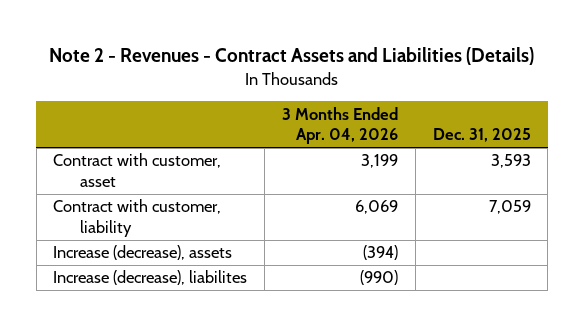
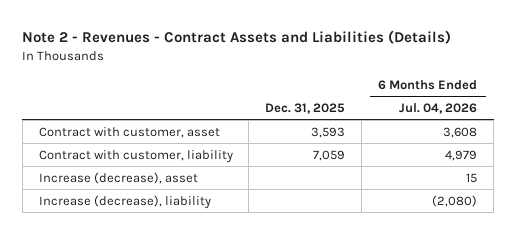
- | 3 Months Ended Apr. 04, 2026 | Dec. 31, 2025
+ | Dec. 31, 2025 | 6 Months Ended Jul. 04, 2026
- Increase (decrease), assets | (394) |
- Increase (decrease), liabilites | (990) |
+ Increase (decrease), asset | | 15
+ Increase (decrease), liability | | (2,080)

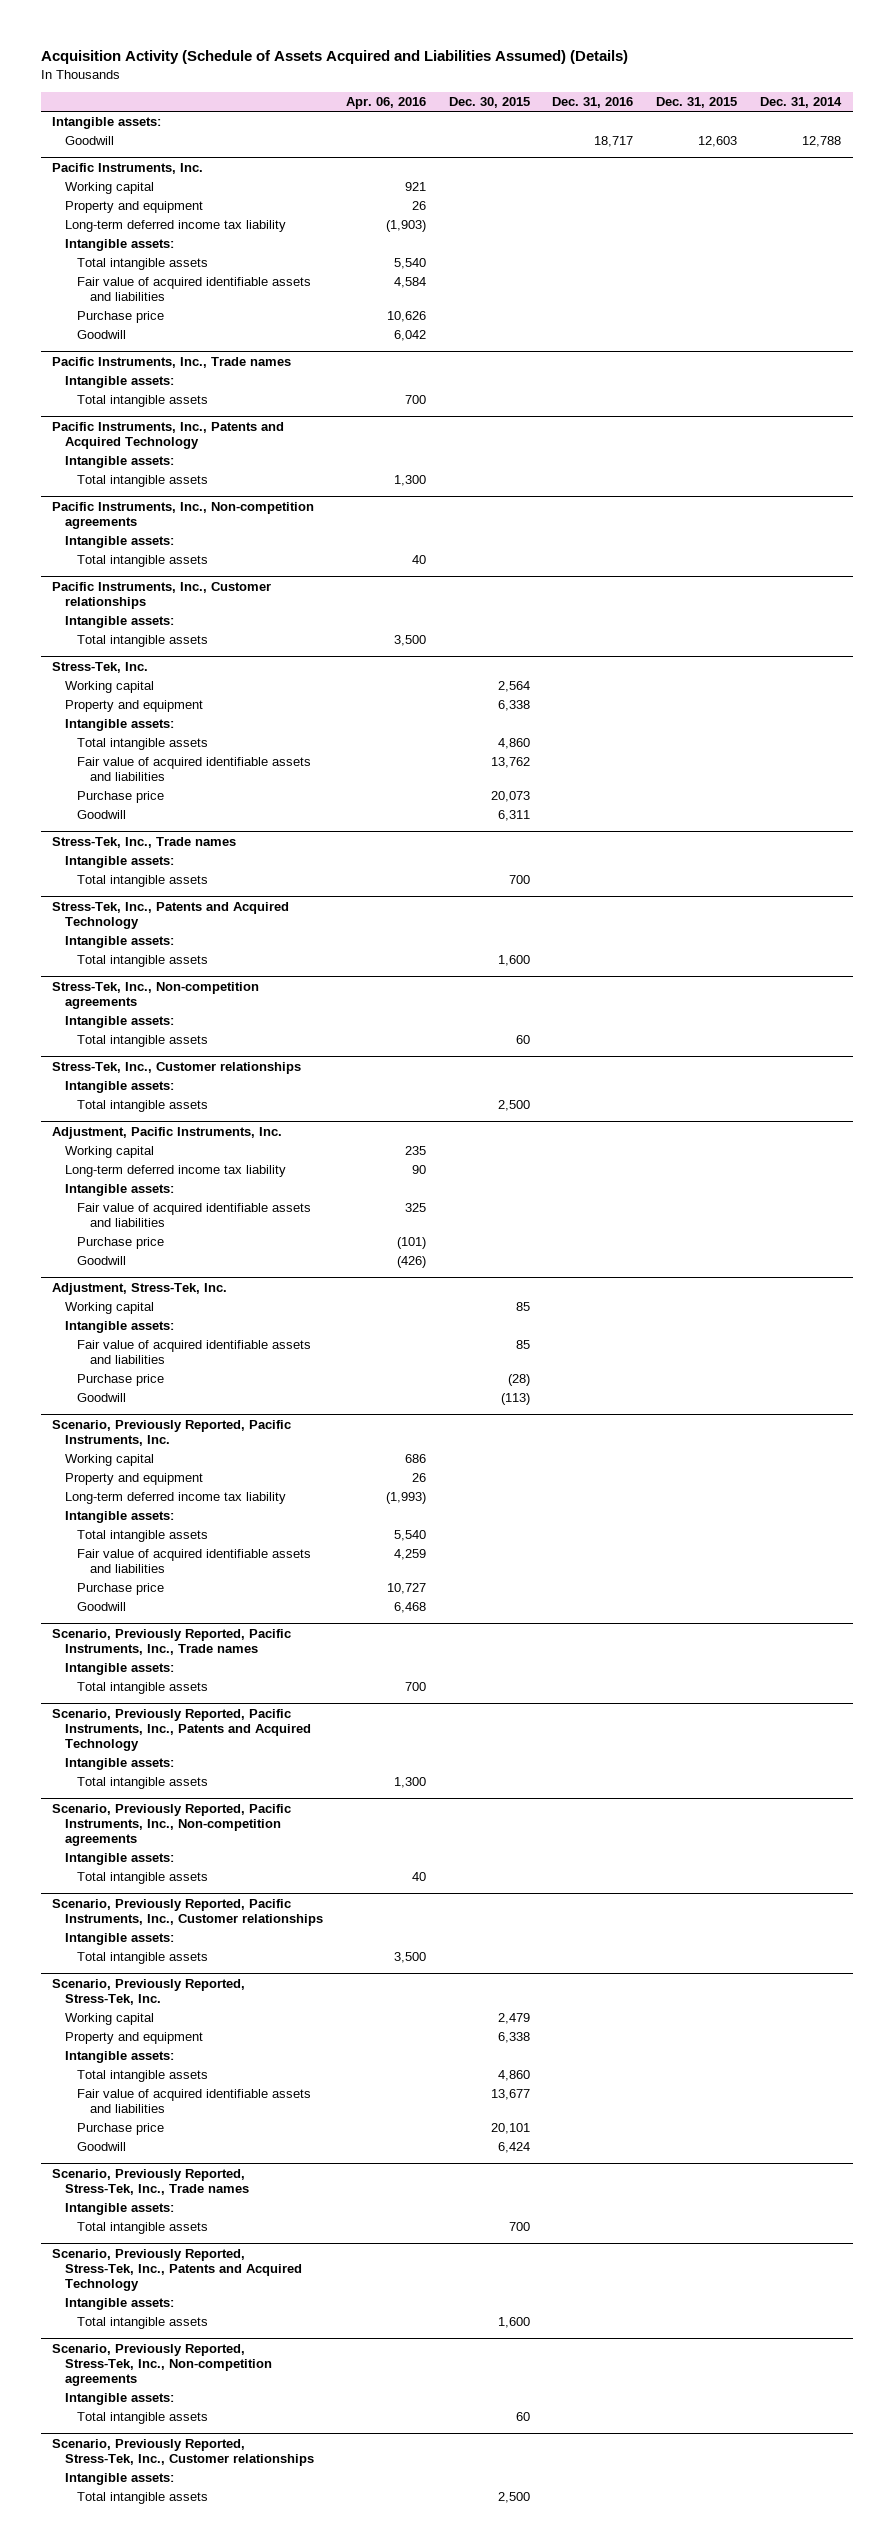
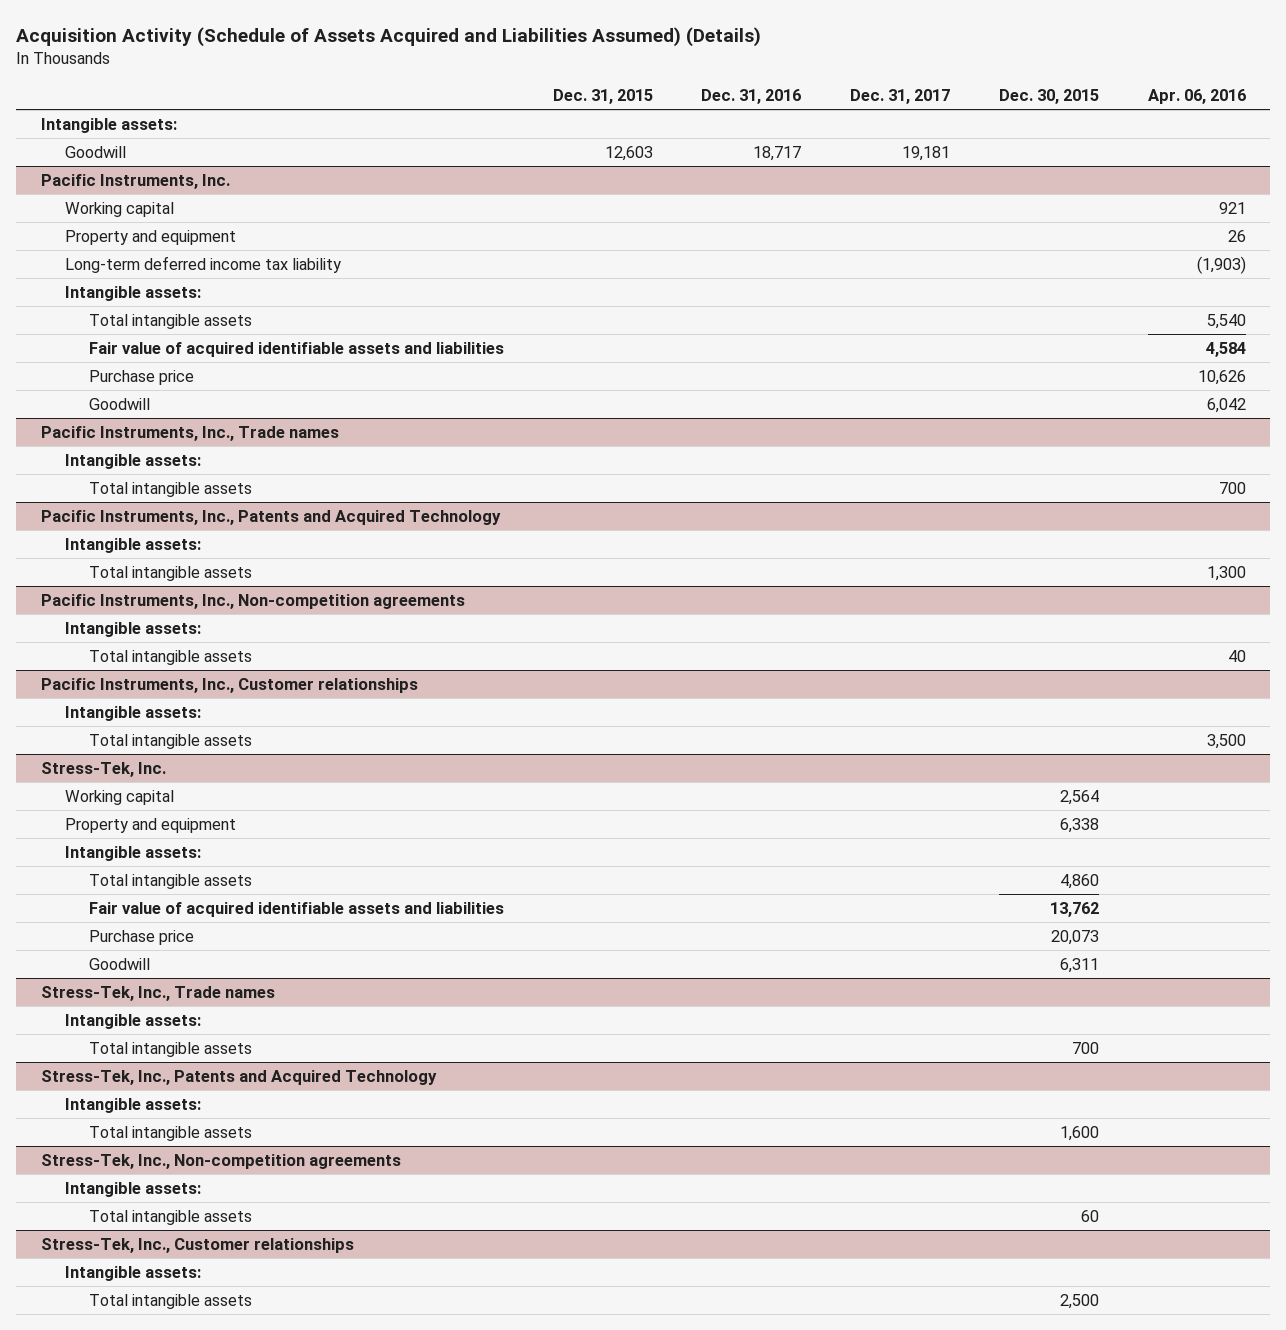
- | Apr. 06, 2016 | Dec. 30, 2015 | Dec. 31, 2016 | Dec. 31, 2015 | Dec. 31, 2014
+ | Dec. 31, 2015 | Dec. 31, 2016 | Dec. 31, 2017 | Dec. 30, 2015 | Apr. 06, 2016
- Adjustment, Pacific Instruments, Inc.
- Working capital | 235 | | | |
- Long-term deferred income tax liability | 90 | | | |
- Intangible assets:
- Fair value of acquired identifiable assets and liabilities | 325 | | | |
- Purchase price | (101) | | | |
- Goodwill | (426) | | | |
- Adjustment, Stress-Tek, Inc.
- Working capital | | 85 | | |
- Intangible assets:
- Fair value of acquired identifiable assets and liabilities | | 85 | | |
- Purchase price | | (28) | | |
- Goodwill | | (113) | | |
- Scenario, Previously Reported, Pacific Instruments, Inc.
- Working capital | 686 | | | |
- Property and equipment | 26 | | | |
- Long-term deferred income tax liability | (1,993) | | | |
- Intangible assets:
- Total intangible assets | 5,540 | | | |
- Fair value of acquired identifiable assets and liabilities | 4,259 | | | |
- Purchase price | 10,727 | | | |
- Goodwill | 6,468 | | | |
- Scenario, Previously Reported, Pacific Instruments, Inc., Trade names
- Intangible assets:
- Total intangible assets | 700 | | | |
- Scenario, Previously Reported, Pacific Instruments, Inc., Patents and Acquired Technology
- Intangible assets:
- Total intangible assets | 1,300 | | | |
- Scenario, Previously Reported, Pacific Instruments, Inc., Non-competition agreements
- Intangible assets:
- Total intangible assets | 40 | | | |
- Scenario, Previously Reported, Pacific Instruments, Inc., Customer relationships
- Intangible assets:
- Total intangible assets | 3,500 | | | |
- Scenario, Previously Reported, Stress-Tek, Inc.
- Working capital | | 2,479 | | |
- Property and equipment | | 6,338 | | |
- Intangible assets:
- Total intangible assets | | 4,860 | | |
- Fair value of acquired identifiable assets and liabilities | | 13,677 | | |
- Purchase price | | 20,101 | | |
- Goodwill | | 6,424 | | |
- Scenario, Previously Reported, Stress-Tek, Inc., Trade names
- Intangible assets:
- Total intangible assets | | 700 | | |
- Scenario, Previously Reported, Stress-Tek, Inc., Patents and Acquired Technology
- Intangible assets:
- Total intangible assets | | 1,600 | | |
- Scenario, Previously Reported, Stress-Tek, Inc., Non-competition agreements
- Intangible assets:
- Total intangible assets | | 60 | | |
- Scenario, Previously Reported, Stress-Tek, Inc., Customer relationships
- Intangible assets:
- Total intangible assets | | 2,500 | | |

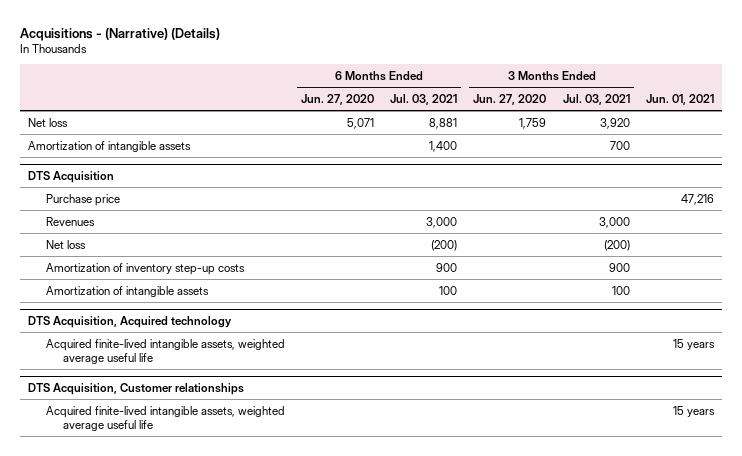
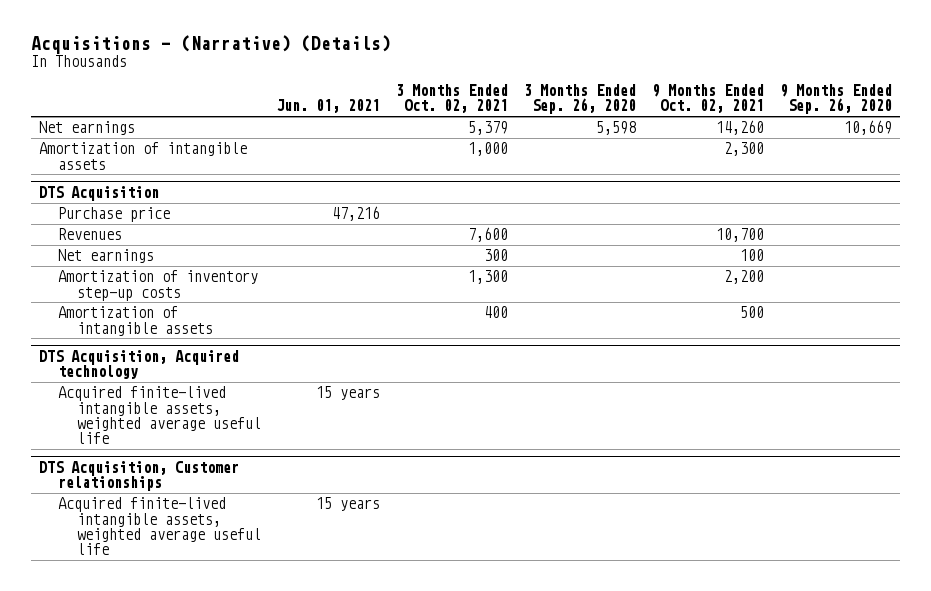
- | 6 Months Ended Jun. 27, 2020 | 6 Months Ended Jul. 03, 2021 | 3 Months Ended Jun. 27, 2020 | 3 Months Ended Jul. 03, 2021 | Jun. 01, 2021
+ | Jun. 01, 2021 | 3 Months Ended Oct. 02, 2021 | 3 Months Ended Sep. 26, 2020 | 9 Months Ended Oct. 02, 2021 | 9 Months Ended Sep. 26, 2020
- Net loss | 5,071 | 8,881 | 1,759 | 3,920 |
+ Net earnings | | 5,379 | 5,598 | 14,260 | 10,669
@ DTS Acquisition
- Net loss | | (200) | | (200) |
+ Net earnings | | 300 | | 100 |

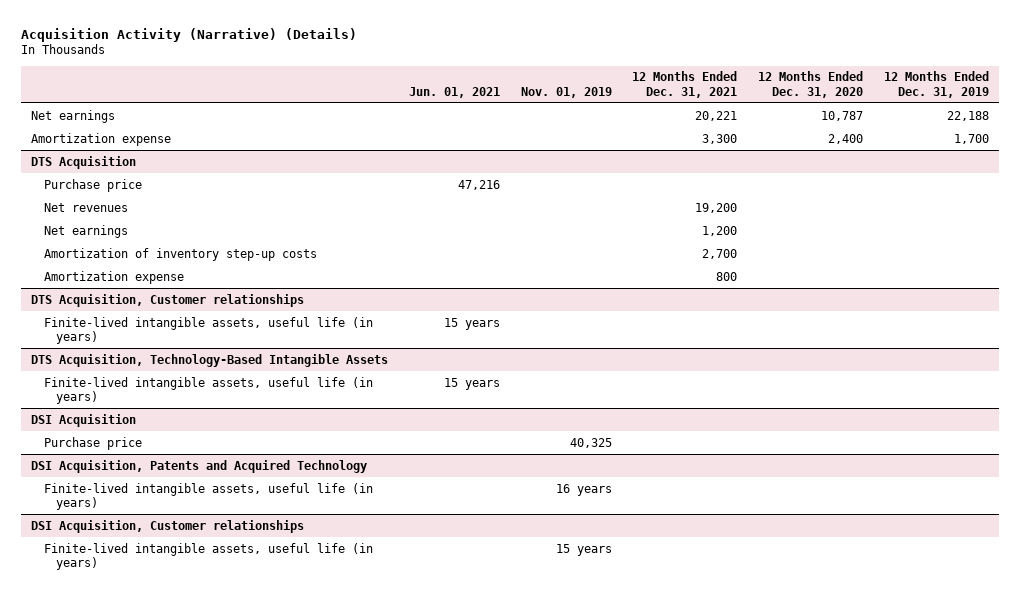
- Acquisitions - (Narrative) (Details)
+ Acquisition Activity (Narrative) (Details)
- | Jun. 01, 2021 | 3 Months Ended Oct. 02, 2021 | 3 Months Ended Sep. 26, 2020 | 9 Months Ended Oct. 02, 2021 | 9 Months Ended Sep. 26, 2020
+ | Jun. 01, 2021 | Nov. 01, 2019 | 12 Months Ended Dec. 31, 2021 | 12 Months Ended Dec. 31, 2020 | 12 Months Ended Dec. 31, 2019
- Amortization of intangible assets | | 1,000 | | 2,300 |
+ Amortization expense | | | 3,300 | 2,400 | 1,700
@ DTS Acquisition
- Revenues | | 7,600 | | 10,700 |
+ Net revenues | | | 19,200 | |
- Amortization of intangible assets | | 400 | | 500 |
- DTS Acquisition, Acquired technology
- Acquired finite-lived intangible assets, weighted average useful life | 15 years | | | |
@ DTS Acquisition
+ Amortization expense | | | 800 | |
@ DTS Acquisition, Customer relationships
- Acquired finite-lived intangible assets, weighted average useful life | 15 years | | | |
+ Finite-lived intangible assets, useful life (in years) | 15 years | | | |
+ DTS Acquisition, Technology-Based Intangible Assets
+ Finite-lived intangible assets, useful life (in years) | 15 years | | | |
+ DSI Acquisition
+ Purchase price | | 40,325 | | |
+ DSI Acquisition, Patents and Acquired Technology
+ Finite-lived intangible assets, useful life (in years) | | 16 years | | |
+ DSI Acquisition, Customer relationships
+ Finite-lived intangible assets, useful life (in years) | | 15 years | | |

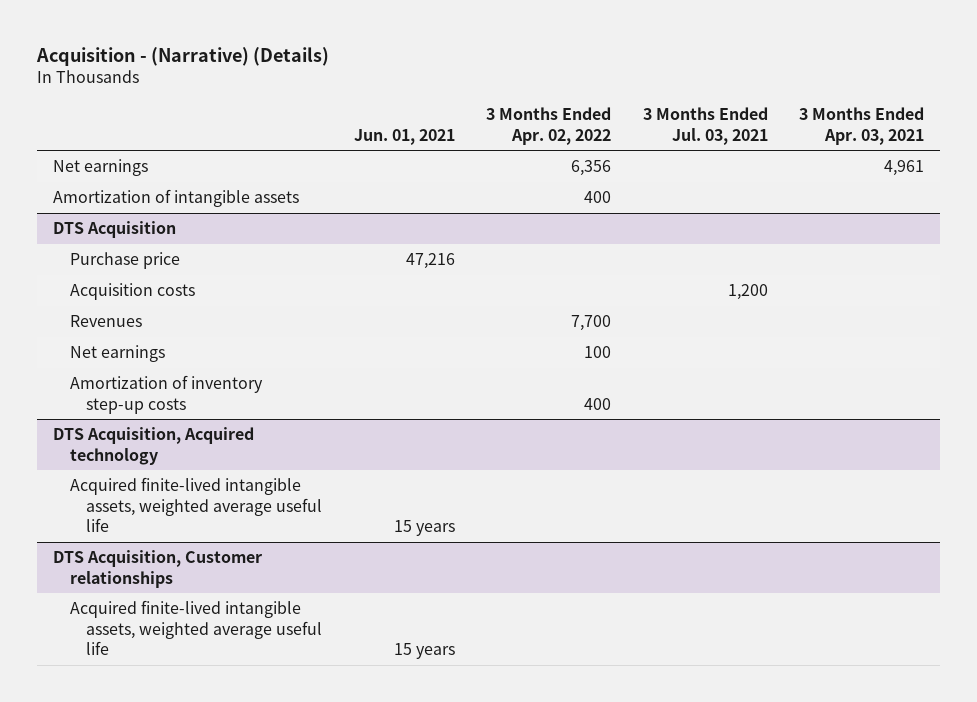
- Acquisition Activity (Narrative) (Details)
+ Acquisition - (Narrative) (Details)
- | Jun. 01, 2021 | Nov. 01, 2019 | 12 Months Ended Dec. 31, 2021 | 12 Months Ended Dec. 31, 2020 | 12 Months Ended Dec. 31, 2019
+ | Jun. 01, 2021 | 3 Months Ended Apr. 02, 2022 | 3 Months Ended Jul. 03, 2021 | 3 Months Ended Apr. 03, 2021
- Amortization expense | | | 3,300 | 2,400 | 1,700
+ Amortization of intangible assets | | 400 | |
@ DTS Acquisition
- Net revenues | | | 19,200 | |
+ Acquisition costs | | | 1,200 |
+ Revenues | | 7,700 | |
- Amortization expense | | | 800 | |
+ DTS Acquisition, Acquired technology
+ Acquired finite-lived intangible assets, weighted average useful life | 15 years | | |
@ DTS Acquisition, Customer relationships
- Finite-lived intangible assets, useful life (in years) | 15 years | | | |
- DTS Acquisition, Technology-Based Intangible Assets
- Finite-lived intangible assets, useful life (in years) | 15 years | | | |
- DSI Acquisition
- Purchase price | | 40,325 | | |
- DSI Acquisition, Patents and Acquired Technology
- Finite-lived intangible assets, useful life (in years) | | 16 years | | |
- DSI Acquisition, Customer relationships
- Finite-lived intangible assets, useful life (in years) | | 15 years | | |
@ DTS Acquisition, Customer relationships
+ Acquired finite-lived intangible assets, weighted average useful life | 15 years | | |

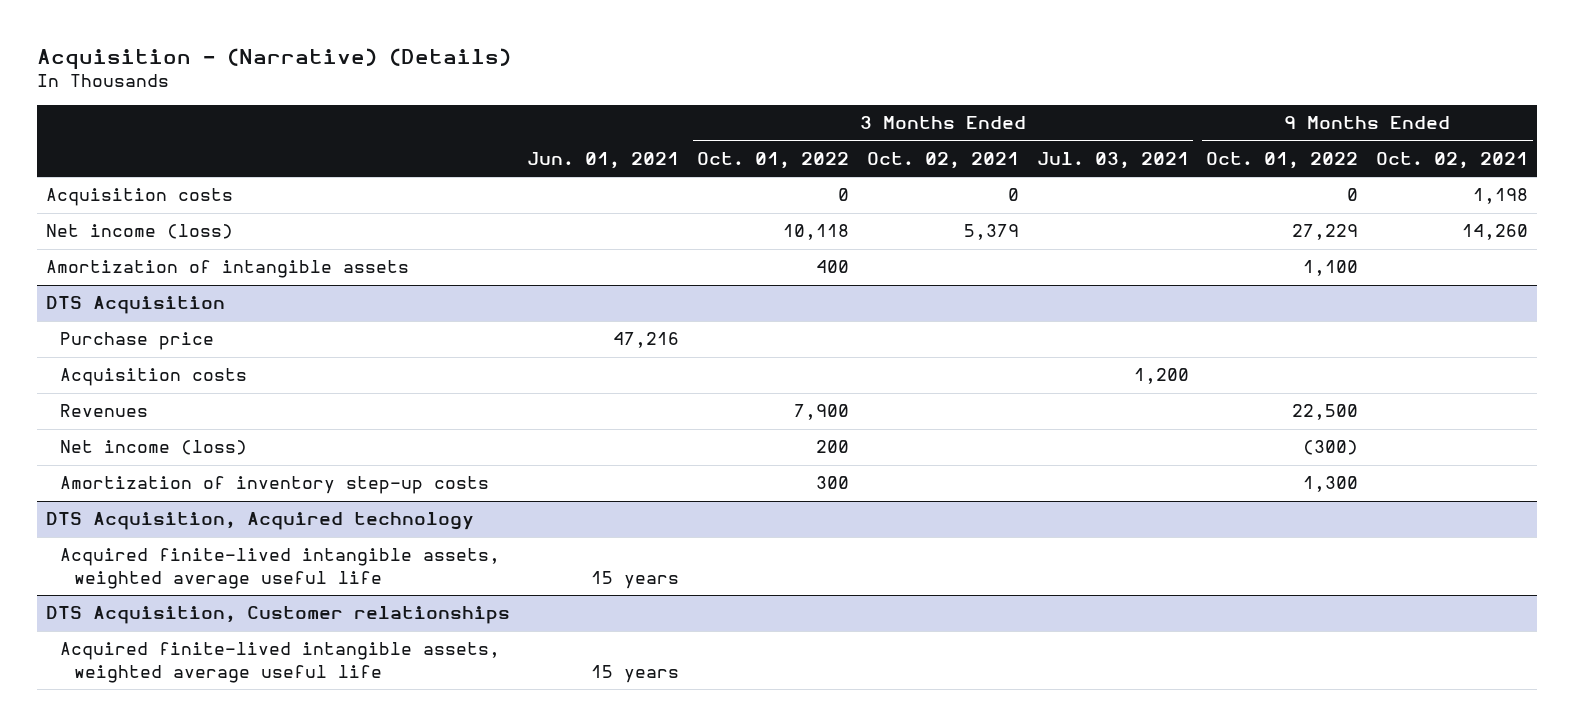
- | Jun. 01, 2021 | 3 Months Ended Apr. 02, 2022 | 3 Months Ended Jul. 03, 2021 | 3 Months Ended Apr. 03, 2021
+ | Jun. 01, 2021 | 3 Months Ended Oct. 01, 2022 | 3 Months Ended Oct. 02, 2021 | 3 Months Ended Jul. 03, 2021 | 9 Months Ended Oct. 01, 2022 | 9 Months Ended Oct. 02, 2021
- Net earnings | | 6,356 | | 4,961
+ Acquisition costs | | 0 | 0 | | 0 | 1,198
+ Net income (loss) | | 10,118 | 5,379 | | 27,229 | 14,260
@ DTS Acquisition
- Net earnings | | 100 | |
+ Net income (loss) | | 200 | | | (300) |

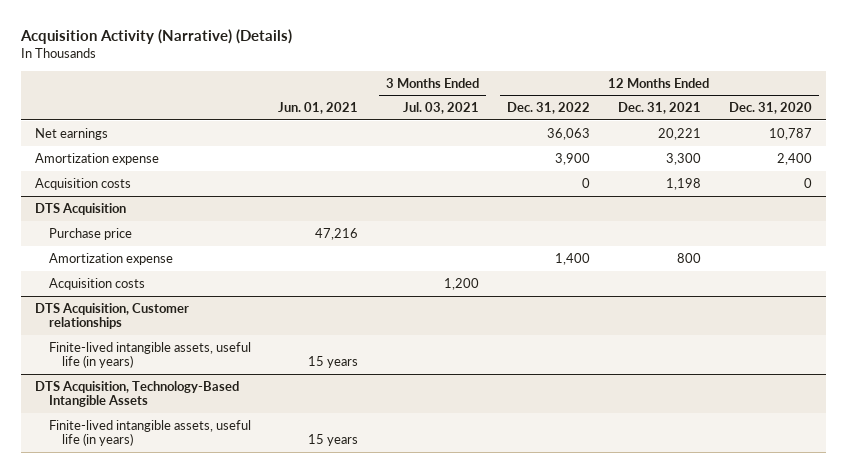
- Acquisition - (Narrative) (Details)
+ Acquisition Activity (Narrative) (Details)
- | Jun. 01, 2021 | 3 Months Ended Oct. 01, 2022 | 3 Months Ended Oct. 02, 2021 | 3 Months Ended Jul. 03, 2021 | 9 Months Ended Oct. 01, 2022 | 9 Months Ended Oct. 02, 2021
+ | Jun. 01, 2021 | 3 Months Ended Jul. 03, 2021 | 12 Months Ended Dec. 31, 2022 | 12 Months Ended Dec. 31, 2021 | 12 Months Ended Dec. 31, 2020
+ Net earnings | | | 36,063 | 20,221 | 10,787
+ Amortization expense | | | 3,900 | 3,300 | 2,400
- Net income (loss) | | 10,118 | 5,379 | | 27,229 | 14,260
- Amortization of intangible assets | | 400 | | | 1,100 |
@ DTS Acquisition
+ Amortization expense | | | 1,400 | 800 |
- Revenues | | 7,900 | | | 22,500 |
- Net income (loss) | | 200 | | | (300) |
- Amortization of inventory step-up costs | | 300 | | | 1,300 |
- DTS Acquisition, Acquired technology
- Acquired finite-lived intangible assets, weighted average useful life | 15 years | | | | |
@ DTS Acquisition, Customer relationships
- Acquired finite-lived intangible assets, weighted average useful life | 15 years | | | | |
+ Finite-lived intangible assets, useful life (in years) | 15 years | | | |
+ DTS Acquisition, Technology-Based Intangible Assets
+ Finite-lived intangible assets, useful life (in years) | 15 years | | | |

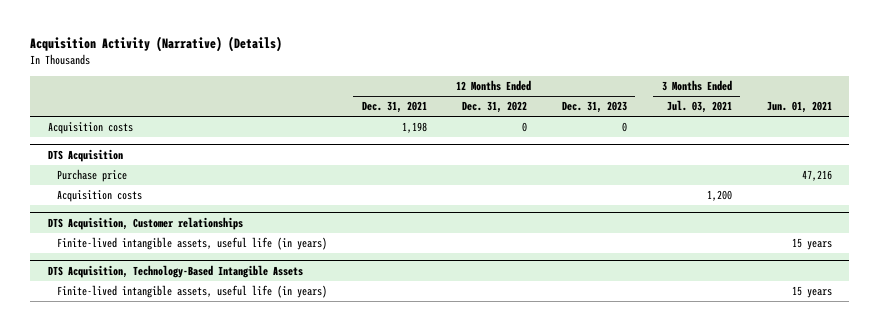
- | Jun. 01, 2021 | 3 Months Ended Jul. 03, 2021 | 12 Months Ended Dec. 31, 2022 | 12 Months Ended Dec. 31, 2021 | 12 Months Ended Dec. 31, 2020
+ | 12 Months Ended Dec. 31, 2021 | 12 Months Ended Dec. 31, 2022 | 12 Months Ended Dec. 31, 2023 | 3 Months Ended Jul. 03, 2021 | Jun. 01, 2021
- Net earnings | | | 36,063 | 20,221 | 10,787
- Amortization expense | | | 3,900 | 3,300 | 2,400
@ DTS Acquisition
- Amortization expense | | | 1,400 | 800 |

